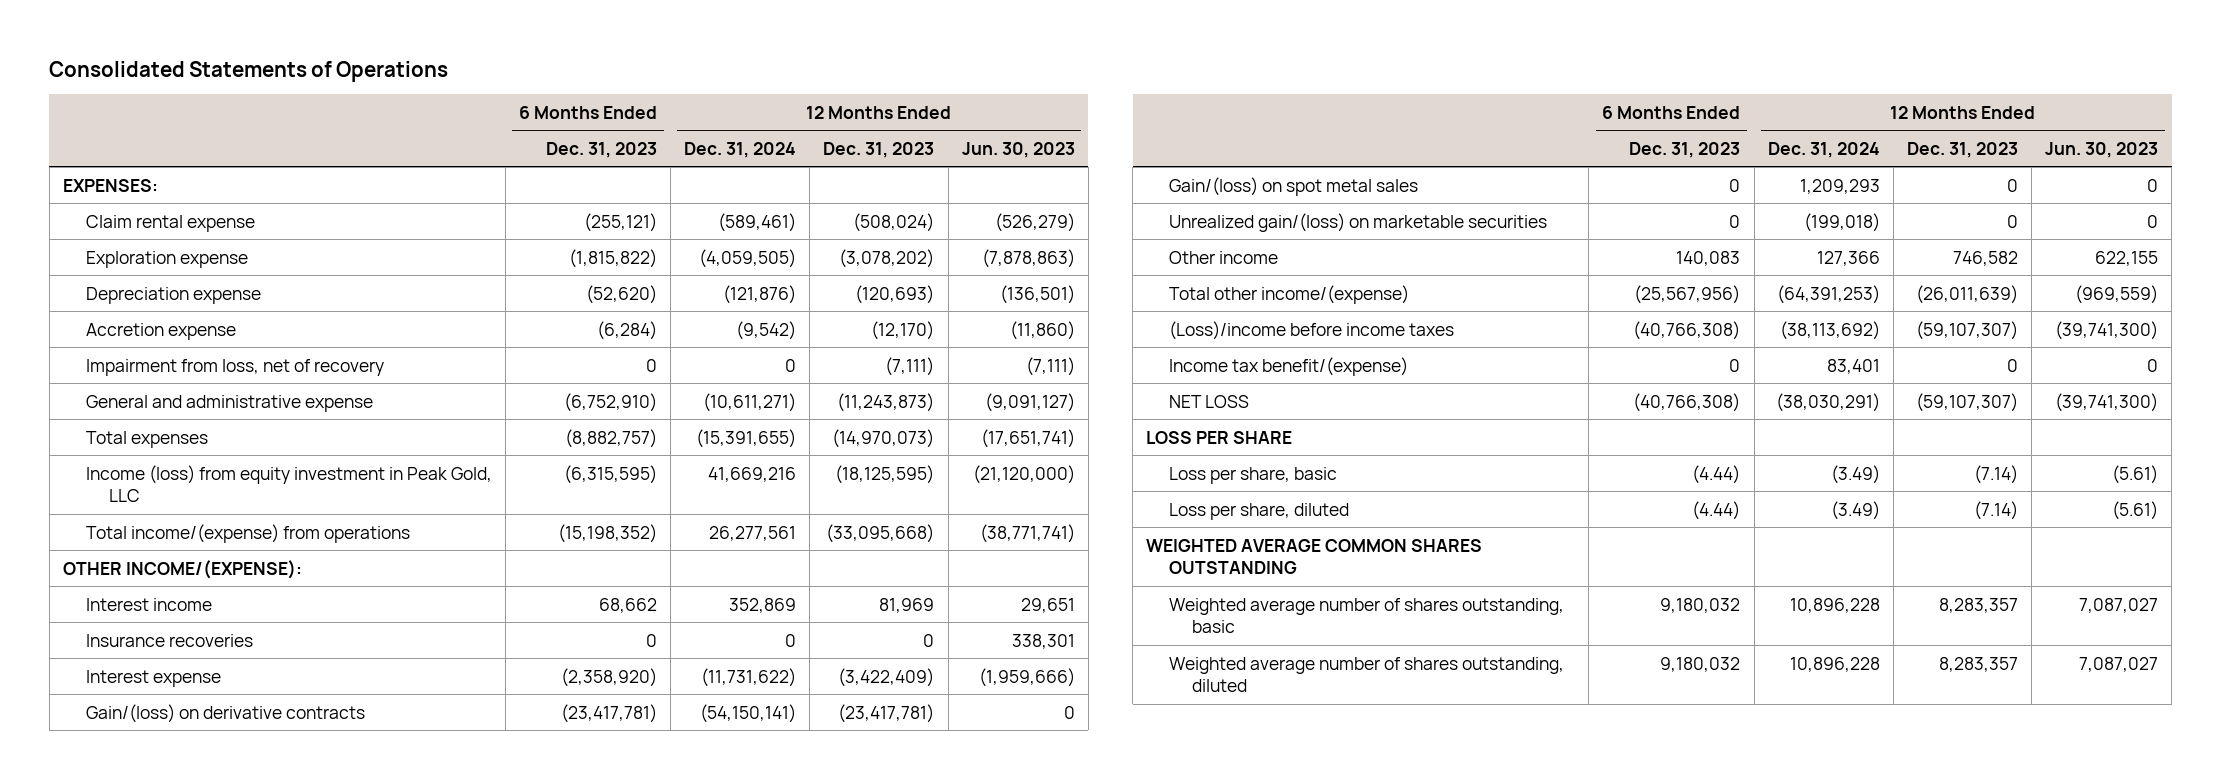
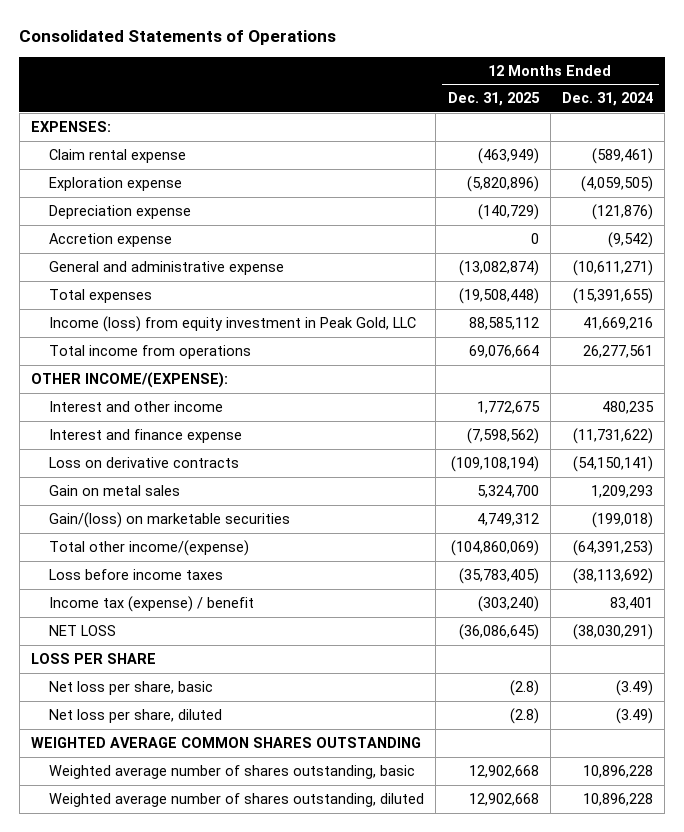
- | 6 Months Ended Dec. 31, 2023 | 12 Months Ended Dec. 31, 2024 | 12 Months Ended Dec. 31, 2023 | 12 Months Ended Jun. 30, 2023
+ | 12 Months Ended Dec. 31, 2025 | 12 Months Ended Dec. 31, 2024
- Impairment from loss, net of recovery | 0 | 0 | (7,111) | (7,111)
- Total income/(expense) from operations | (15,198,352) | 26,277,561 | (33,095,668) | (38,771,741)
+ Total income from operations | 69,076,664 | 26,277,561
- Interest income | 68,662 | 352,869 | 81,969 | 29,651
- Insurance recoveries | 0 | 0 | 0 | 338,301
- Interest expense | (2,358,920) | (11,731,622) | (3,422,409) | (1,959,666)
- Gain/(loss) on derivative contracts | (23,417,781) | (54,150,141) | (23,417,781) | 0
- Gain/(loss) on spot metal sales | 0 | 1,209,293 | 0 | 0
- Unrealized gain/(loss) on marketable securities | 0 | (199,018) | 0 | 0
- Other income | 140,083 | 127,366 | 746,582 | 622,155
+ Interest and other income | 1,772,675 | 480,235
+ Interest and finance expense | (7,598,562) | (11,731,622)
+ Loss on derivative contracts | (109,108,194) | (54,150,141)
+ Gain on metal sales | 5,324,700 | 1,209,293
+ Gain/(loss) on marketable securities | 4,749,312 | (199,018)
- (Loss)/income before income taxes | (40,766,308) | (38,113,692) | (59,107,307) | (39,741,300)
- Income tax benefit/(expense) | 0 | 83,401 | 0 | 0
+ Loss before income taxes | (35,783,405) | (38,113,692)
+ Income tax (expense) / benefit | (303,240) | 83,401
- Loss per share, basic | (4.44) | (3.49) | (7.14) | (5.61)
- Loss per share, diluted | (4.44) | (3.49) | (7.14) | (5.61)
+ Net loss per share, basic | (2.8) | (3.49)
+ Net loss per share, diluted | (2.8) | (3.49)

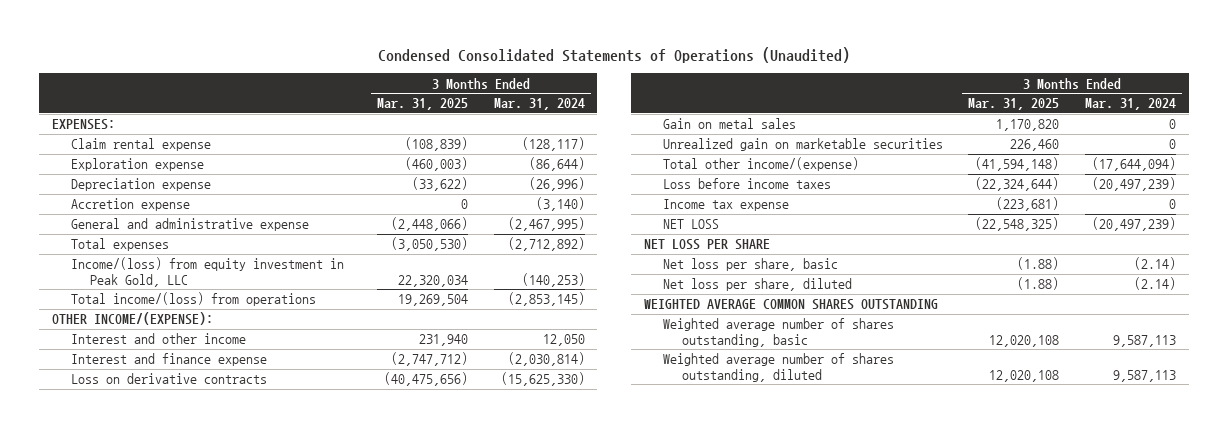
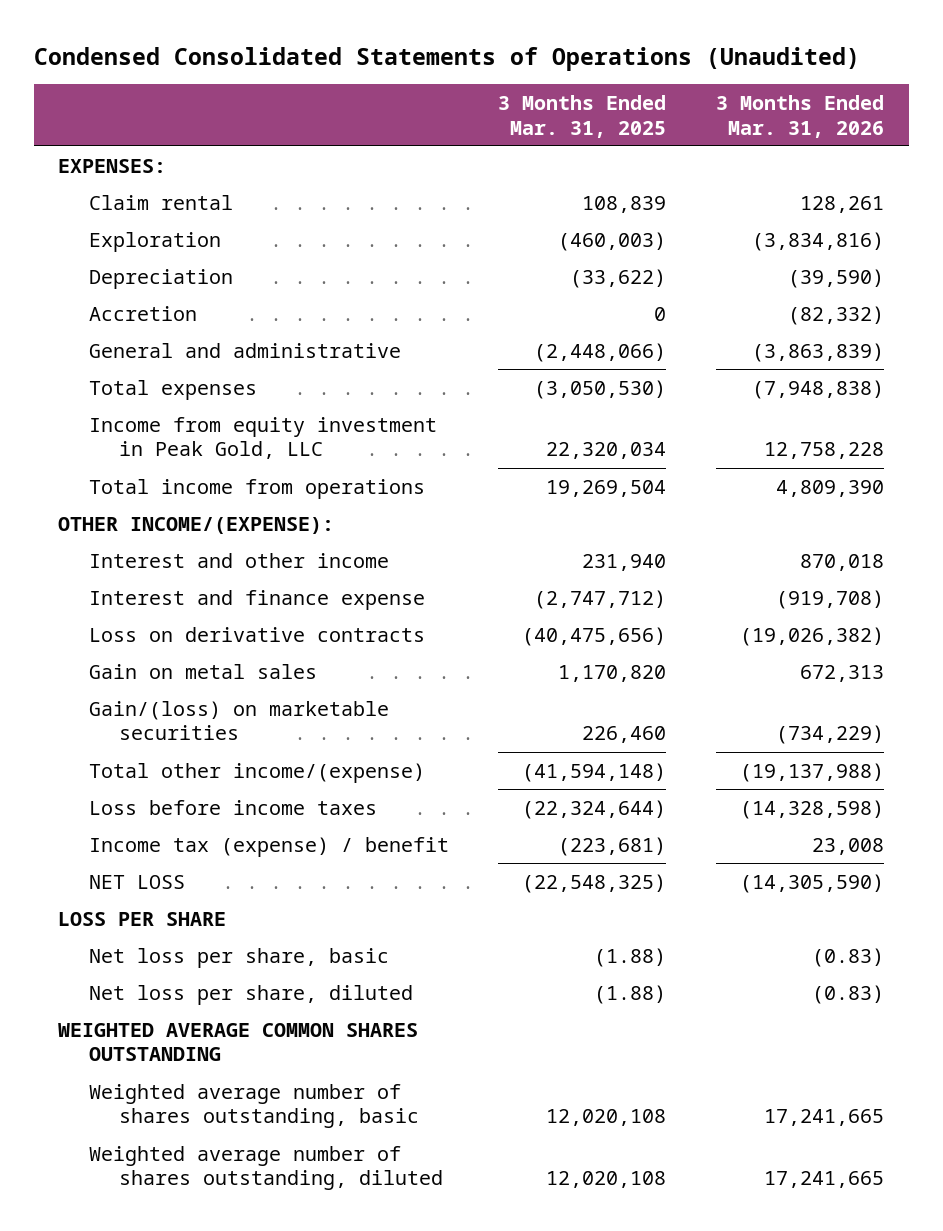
- | 3 Months Ended Mar. 31, 2025 | 3 Months Ended Mar. 31, 2024
+ | 3 Months Ended Mar. 31, 2025 | 3 Months Ended Mar. 31, 2026
- Claim rental expense | (108,839) | (128,117)
- Exploration expense | (460,003) | (86,644)
- Depreciation expense | (33,622) | (26,996)
- Accretion expense | 0 | (3,140)
- General and administrative expense | (2,448,066) | (2,467,995)
+ Claim rental | 108,839 | 128,261
+ Exploration | (460,003) | (3,834,816)
+ Depreciation | (33,622) | (39,590)
+ Accretion | 0 | (82,332)
+ General and administrative | (2,448,066) | (3,863,839)
- Income/(loss) from equity investment in Peak Gold, LLC | 22,320,034 | (140,253)
- Total income/(loss) from operations | 19,269,504 | (2,853,145)
+ Income from equity investment in Peak Gold, LLC | 22,320,034 | 12,758,228
+ Total income from operations | 19,269,504 | 4,809,390
- Unrealized gain on marketable securities | 226,460 | 0
+ Gain/(loss) on marketable securities | 226,460 | (734,229)
- Income tax expense | (223,681) | 0
+ Income tax (expense) / benefit | (223,681) | 23,008
- NET LOSS PER SHARE
+ LOSS PER SHARE

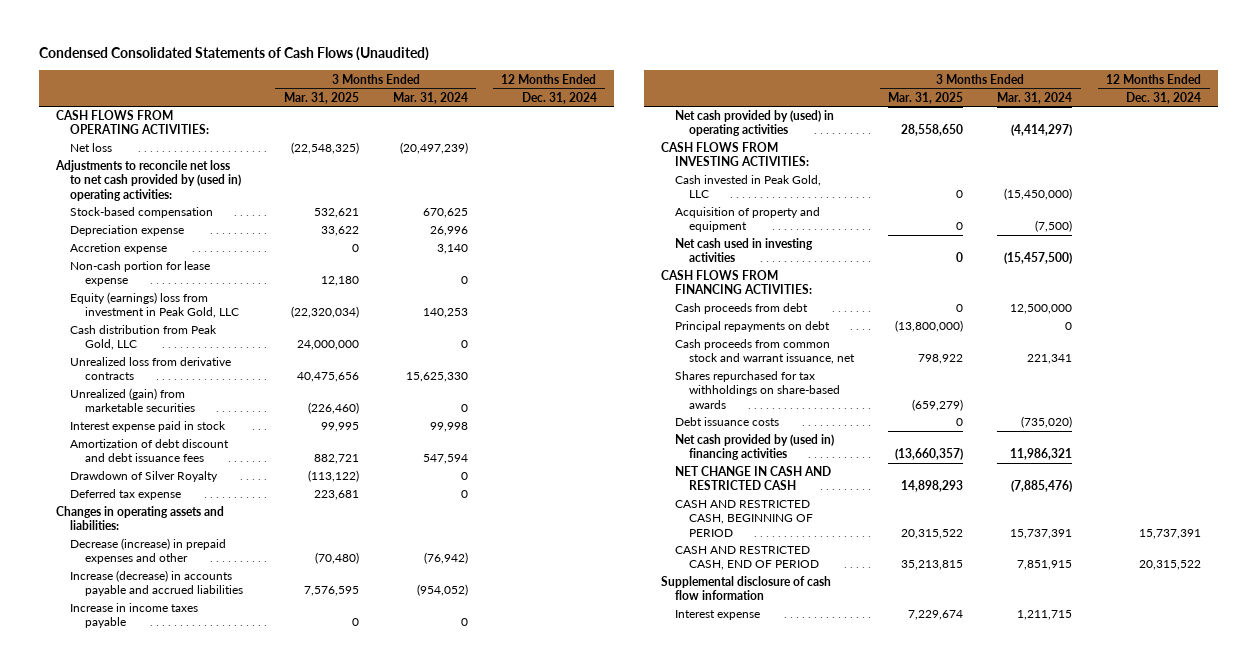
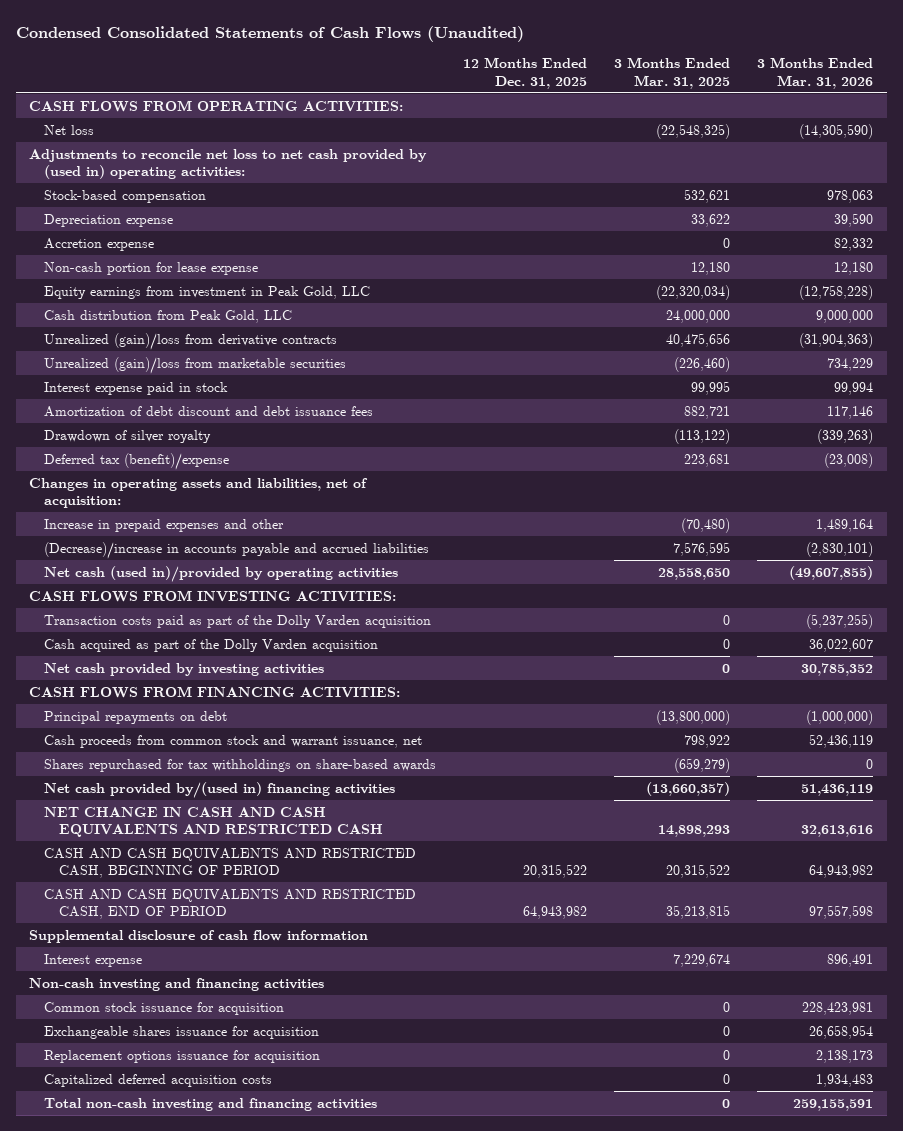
- | 3 Months Ended Mar. 31, 2025 | 3 Months Ended Mar. 31, 2024 | 12 Months Ended Dec. 31, 2024
+ | 12 Months Ended Dec. 31, 2025 | 3 Months Ended Mar. 31, 2025 | 3 Months Ended Mar. 31, 2026
- Equity (earnings) loss from investment in Peak Gold, LLC | (22,320,034) | 140,253 |
+ Equity earnings from investment in Peak Gold, LLC | | (22,320,034) | (12,758,228)
- Unrealized loss from derivative contracts | 40,475,656 | 15,625,330 |
- Unrealized (gain) from marketable securities | (226,460) | 0 |
+ Unrealized (gain)/loss from derivative contracts | | 40,475,656 | (31,904,363)
+ Unrealized (gain)/loss from marketable securities | | (226,460) | 734,229
- Drawdown of Silver Royalty | (113,122) | 0 |
- Deferred tax expense | 223,681 | 0 |
- Changes in operating assets and liabilities:
- Decrease (increase) in prepaid expenses and other | (70,480) | (76,942) |
- Increase (decrease) in accounts payable and accrued liabilities | 7,576,595 | (954,052) |
- Increase in income taxes payable | 0 | 0 |
- Net cash provided by (used) in operating activities | 28,558,650 | (4,414,297) |
+ Drawdown of silver royalty | | (113,122) | (339,263)
+ Deferred tax (benefit)/expense | | 223,681 | (23,008)
+ Changes in operating assets and liabilities, net of acquisition:
+ Increase in prepaid expenses and other | | (70,480) | 1,489,164
+ (Decrease)/increase in accounts payable and accrued liabilities | | 7,576,595 | (2,830,101)
+ Net cash (used in)/provided by operating activities | | 28,558,650 | (49,607,855)
- Cash invested in Peak Gold, LLC | 0 | (15,450,000) |
- Acquisition of property and equipment | 0 | (7,500) |
- Net cash used in investing activities | 0 | (15,457,500) |
+ Transaction costs paid as part of the Dolly Varden acquisition | | 0 | (5,237,255)
+ Cash acquired as part of the Dolly Varden acquisition | | 0 | 36,022,607
+ Net cash provided by investing activities | | 0 | 30,785,352
- Cash proceeds from debt | 0 | 12,500,000 |
- Debt issuance costs | 0 | (735,020) |
- Net cash provided by (used in) financing activities | (13,660,357) | 11,986,321 |
- NET CHANGE IN CASH AND RESTRICTED CASH | 14,898,293 | (7,885,476) |
- CASH AND RESTRICTED CASH, BEGINNING OF PERIOD | 20,315,522 | 15,737,391 | 15,737,391
- CASH AND RESTRICTED CASH, END OF PERIOD | 35,213,815 | 7,851,915 | 20,315,522
+ Net cash provided by/(used in) financing activities | | (13,660,357) | 51,436,119
+ NET CHANGE IN CASH AND CASH EQUIVALENTS AND RESTRICTED CASH | | 14,898,293 | 32,613,616
+ CASH AND CASH EQUIVALENTS AND RESTRICTED CASH, BEGINNING OF PERIOD | 20,315,522 | 20,315,522 | 64,943,982
+ CASH AND CASH EQUIVALENTS AND RESTRICTED CASH, END OF PERIOD | 64,943,982 | 35,213,815 | 97,557,598
+ Non-cash investing and financing activities
+ Common stock issuance for acquisition | | 0 | 228,423,981
+ Exchangeable shares issuance for acquisition | | 0 | 26,658,954
+ Replacement options issuance for acquisition | | 0 | 2,138,173
+ Capitalized deferred acquisition costs | | 0 | 1,934,483
+ Total non-cash investing and financing activities | | 0 | 259,155,591

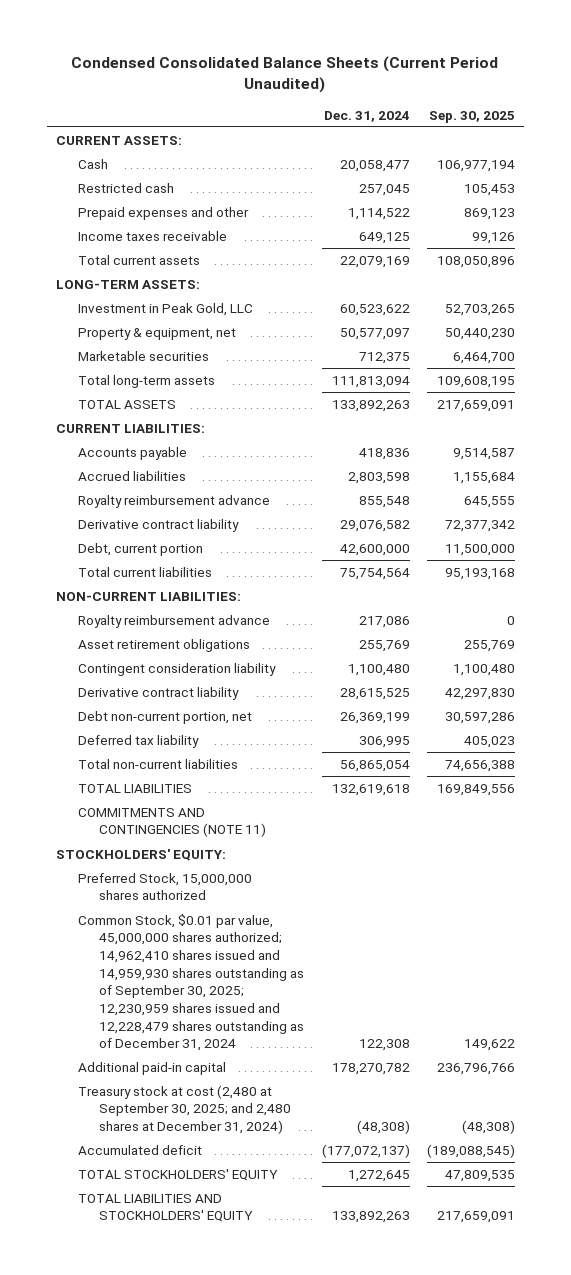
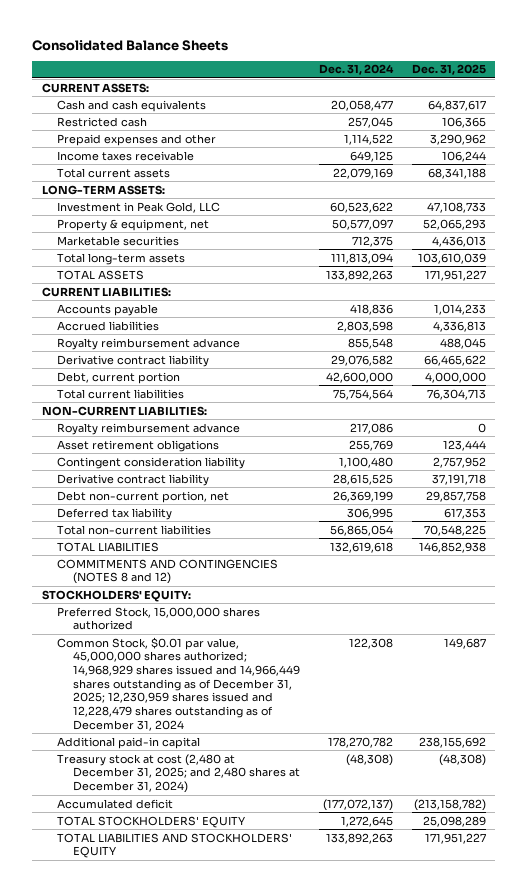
- Condensed Consolidated Balance Sheets (Current Period Unaudited)
+ Consolidated Balance Sheets
- | Dec. 31, 2024 | Sep. 30, 2025
+ | Dec. 31, 2024 | Dec. 31, 2025
- Cash | 20,058,477 | 106,977,194
+ Cash and cash equivalents | 20,058,477 | 64,837,617
- COMMITMENTS AND CONTINGENCIES (NOTE 11)
+ COMMITMENTS AND CONTINGENCIES (NOTES 8 and 12)
- Common Stock, $0.01 par value, 45,000,000 shares authorized; 14,962,410 shares issued and 14,959,930 shares outstanding as of September 30, 2025; 12,230,959 shares issued and 12,228,479 shares outstanding as of December 31, 2024 | 122,308 | 149,622
+ Common Stock, $0.01 par value, 45,000,000 shares authorized; 14,968,929 shares issued and 14,966,449 shares outstanding as of December 31, 2025; 12,230,959 shares issued and 12,228,479 shares outstanding as of December 31, 2024 | 122,308 | 149,687
- Treasury stock at cost (2,480 at September 30, 2025; and 2,480 shares at December 31, 2024) | (48,308) | (48,308)
+ Treasury stock at cost (2,480 at December 31, 2025; and 2,480 shares at December 31, 2024) | (48,308) | (48,308)

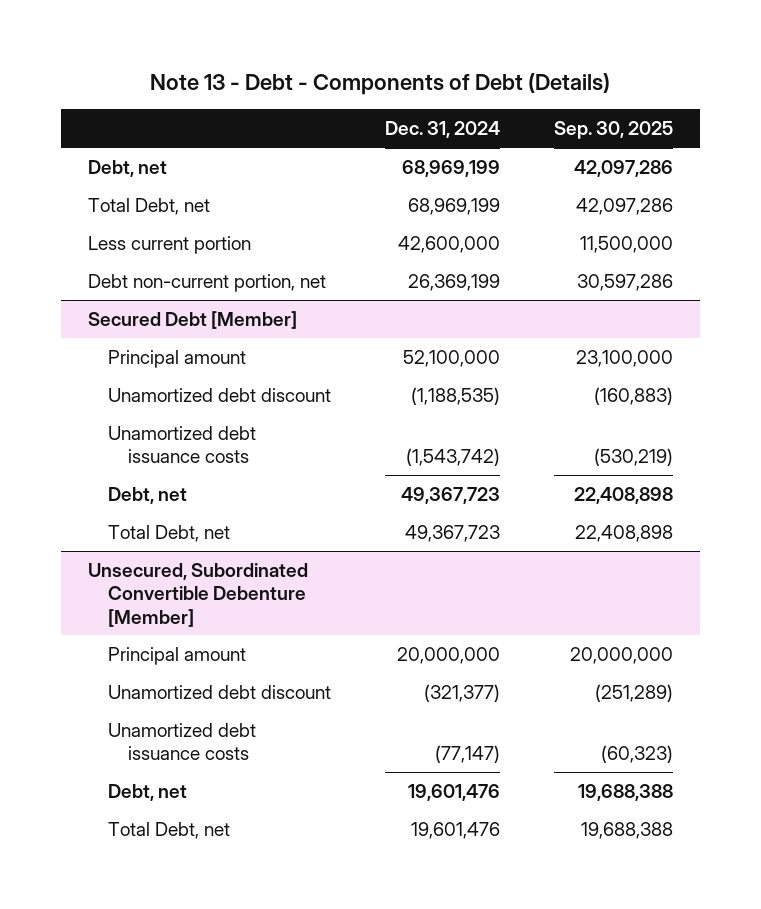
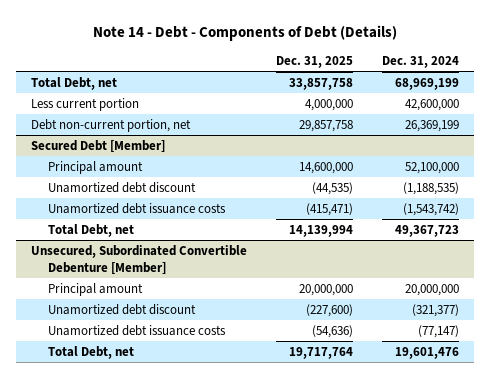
- Note 13 - Debt - Components of Debt (Details)
+ Note 14 - Debt - Components of Debt (Details)
- | Dec. 31, 2024 | Sep. 30, 2025
+ | Dec. 31, 2025 | Dec. 31, 2024
- Debt, net | 68,969,199 | 42,097,286
@ Secured Debt [Member]
- Debt, net | 49,367,723 | 22,408,898
@ Unsecured, Subordinated Convertible Debenture [Member]
- Debt, net | 19,601,476 | 19,688,388

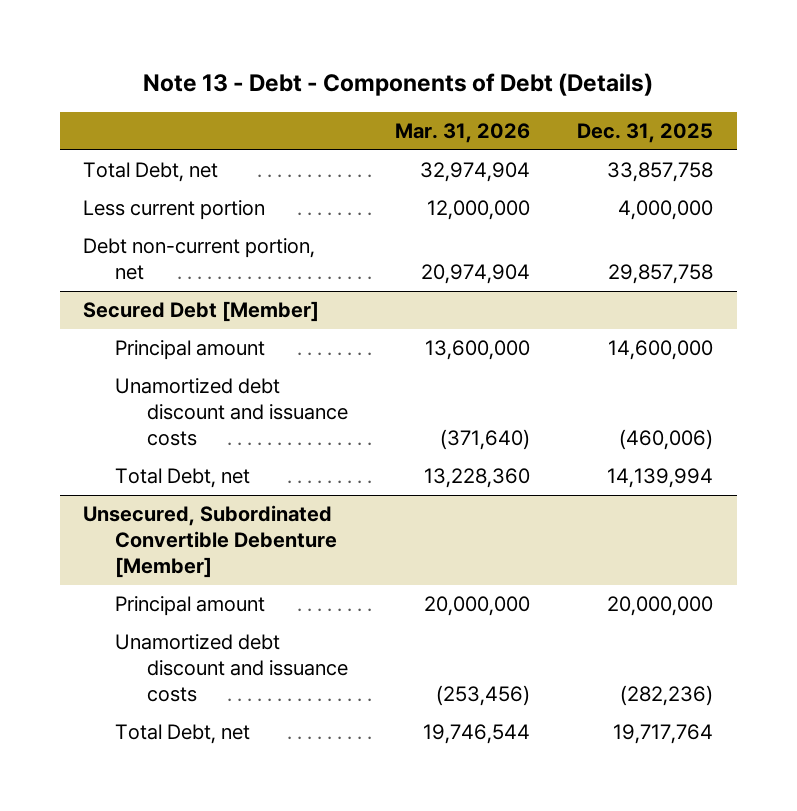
- Note 14 - Debt - Components of Debt (Details)
+ Note 13 - Debt - Components of Debt (Details)
- | Dec. 31, 2025 | Dec. 31, 2024
+ | Mar. 31, 2026 | Dec. 31, 2025
@ Secured Debt [Member]
- Unamortized debt discount | (44,535) | (1,188,535)
- Unamortized debt issuance costs | (415,471) | (1,543,742)
+ Unamortized debt discount and issuance costs | (371,640) | (460,006)
@ Unsecured, Subordinated Convertible Debenture [Member]
- Unamortized debt discount | (227,600) | (321,377)
- Unamortized debt issuance costs | (54,636) | (77,147)
+ Unamortized debt discount and issuance costs | (253,456) | (282,236)

